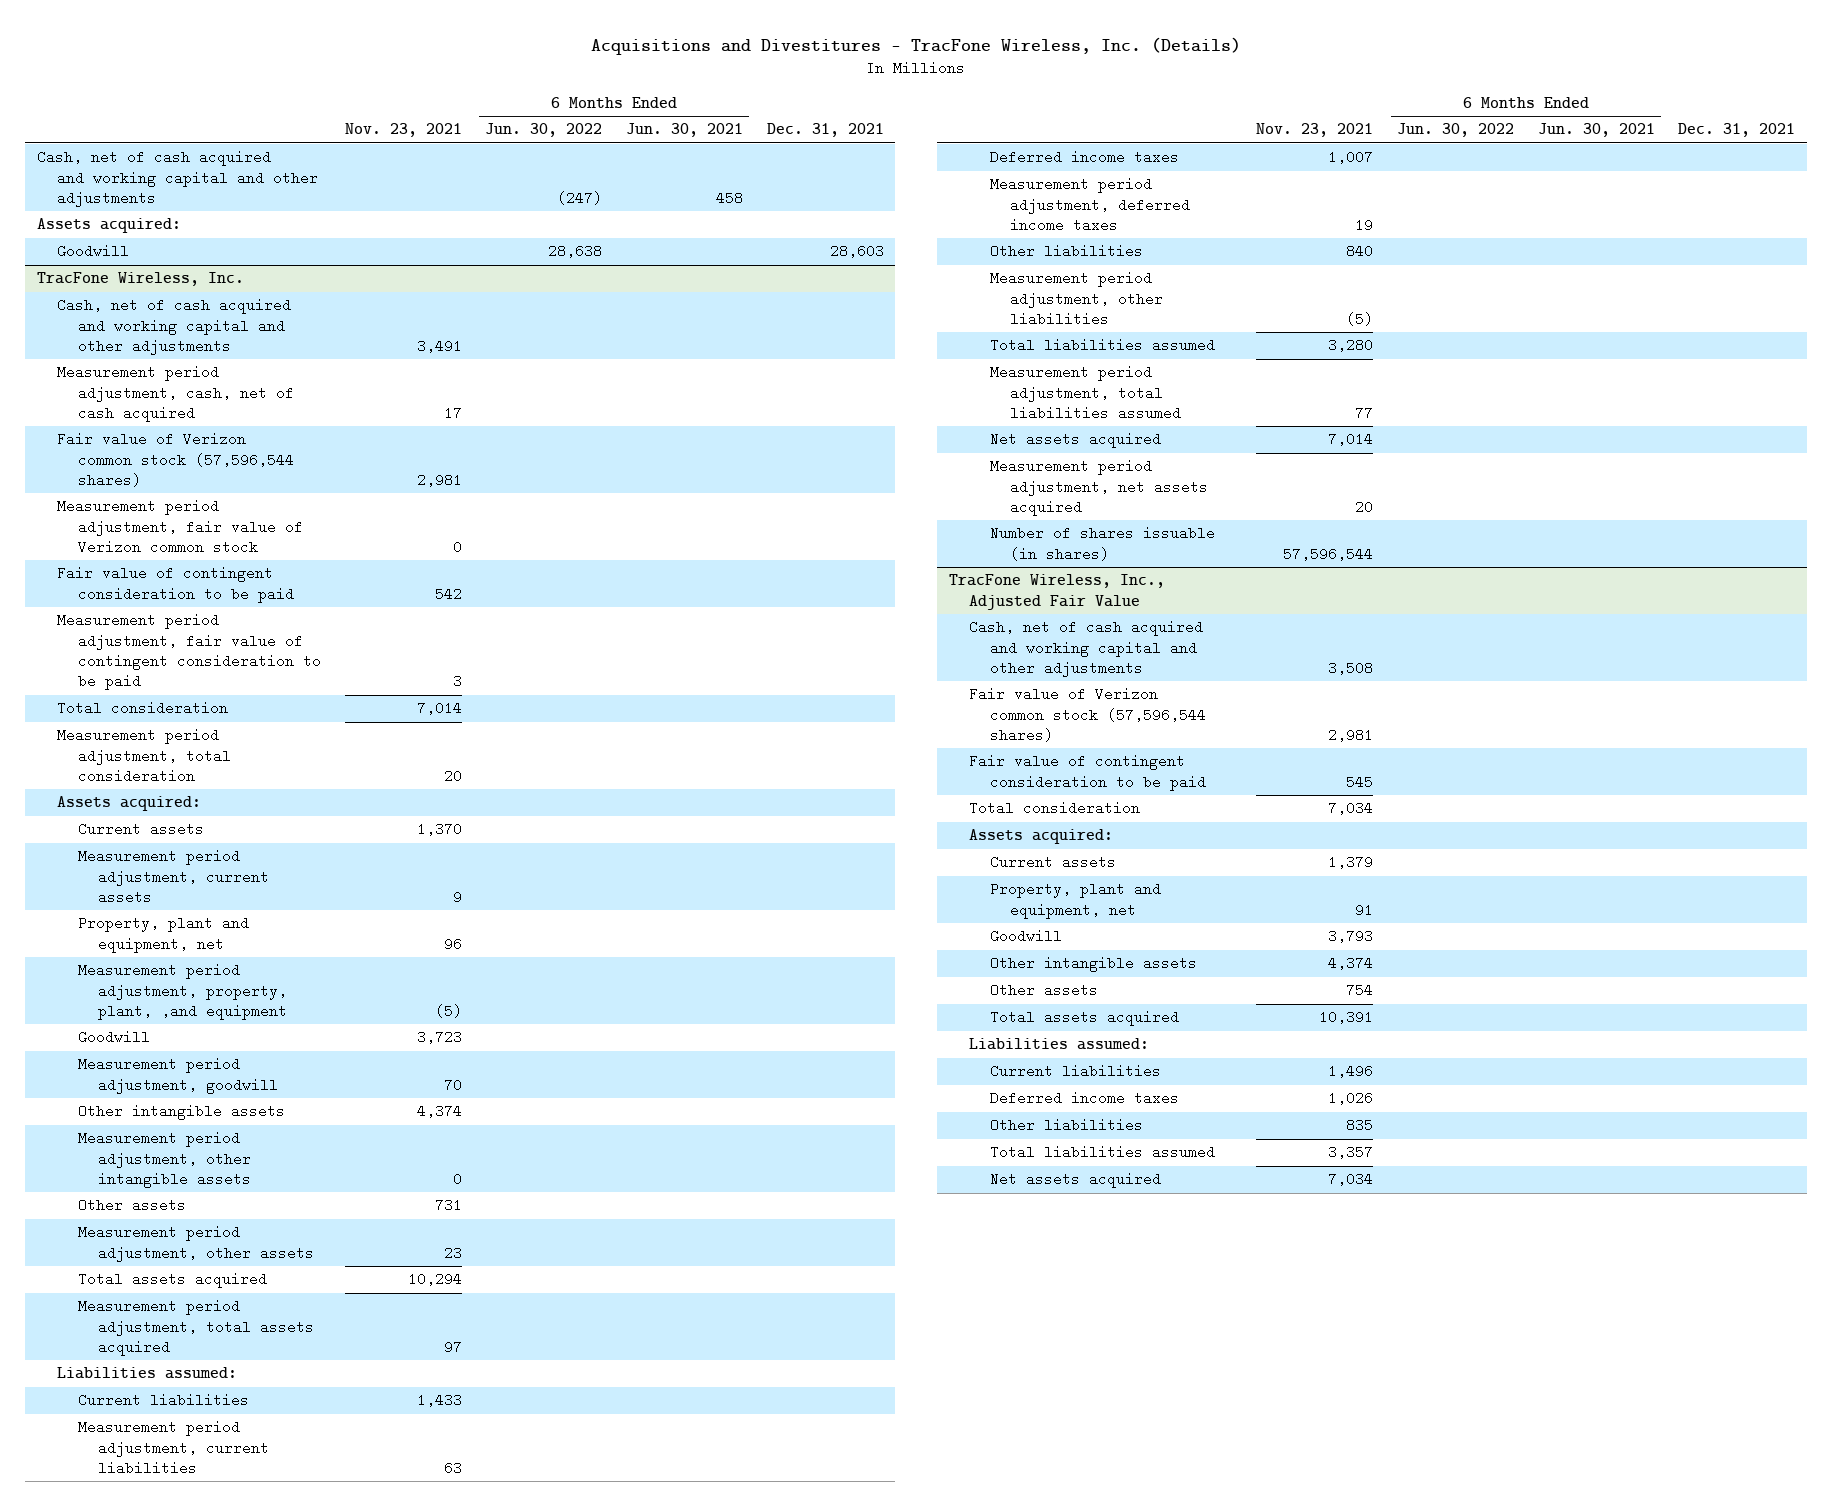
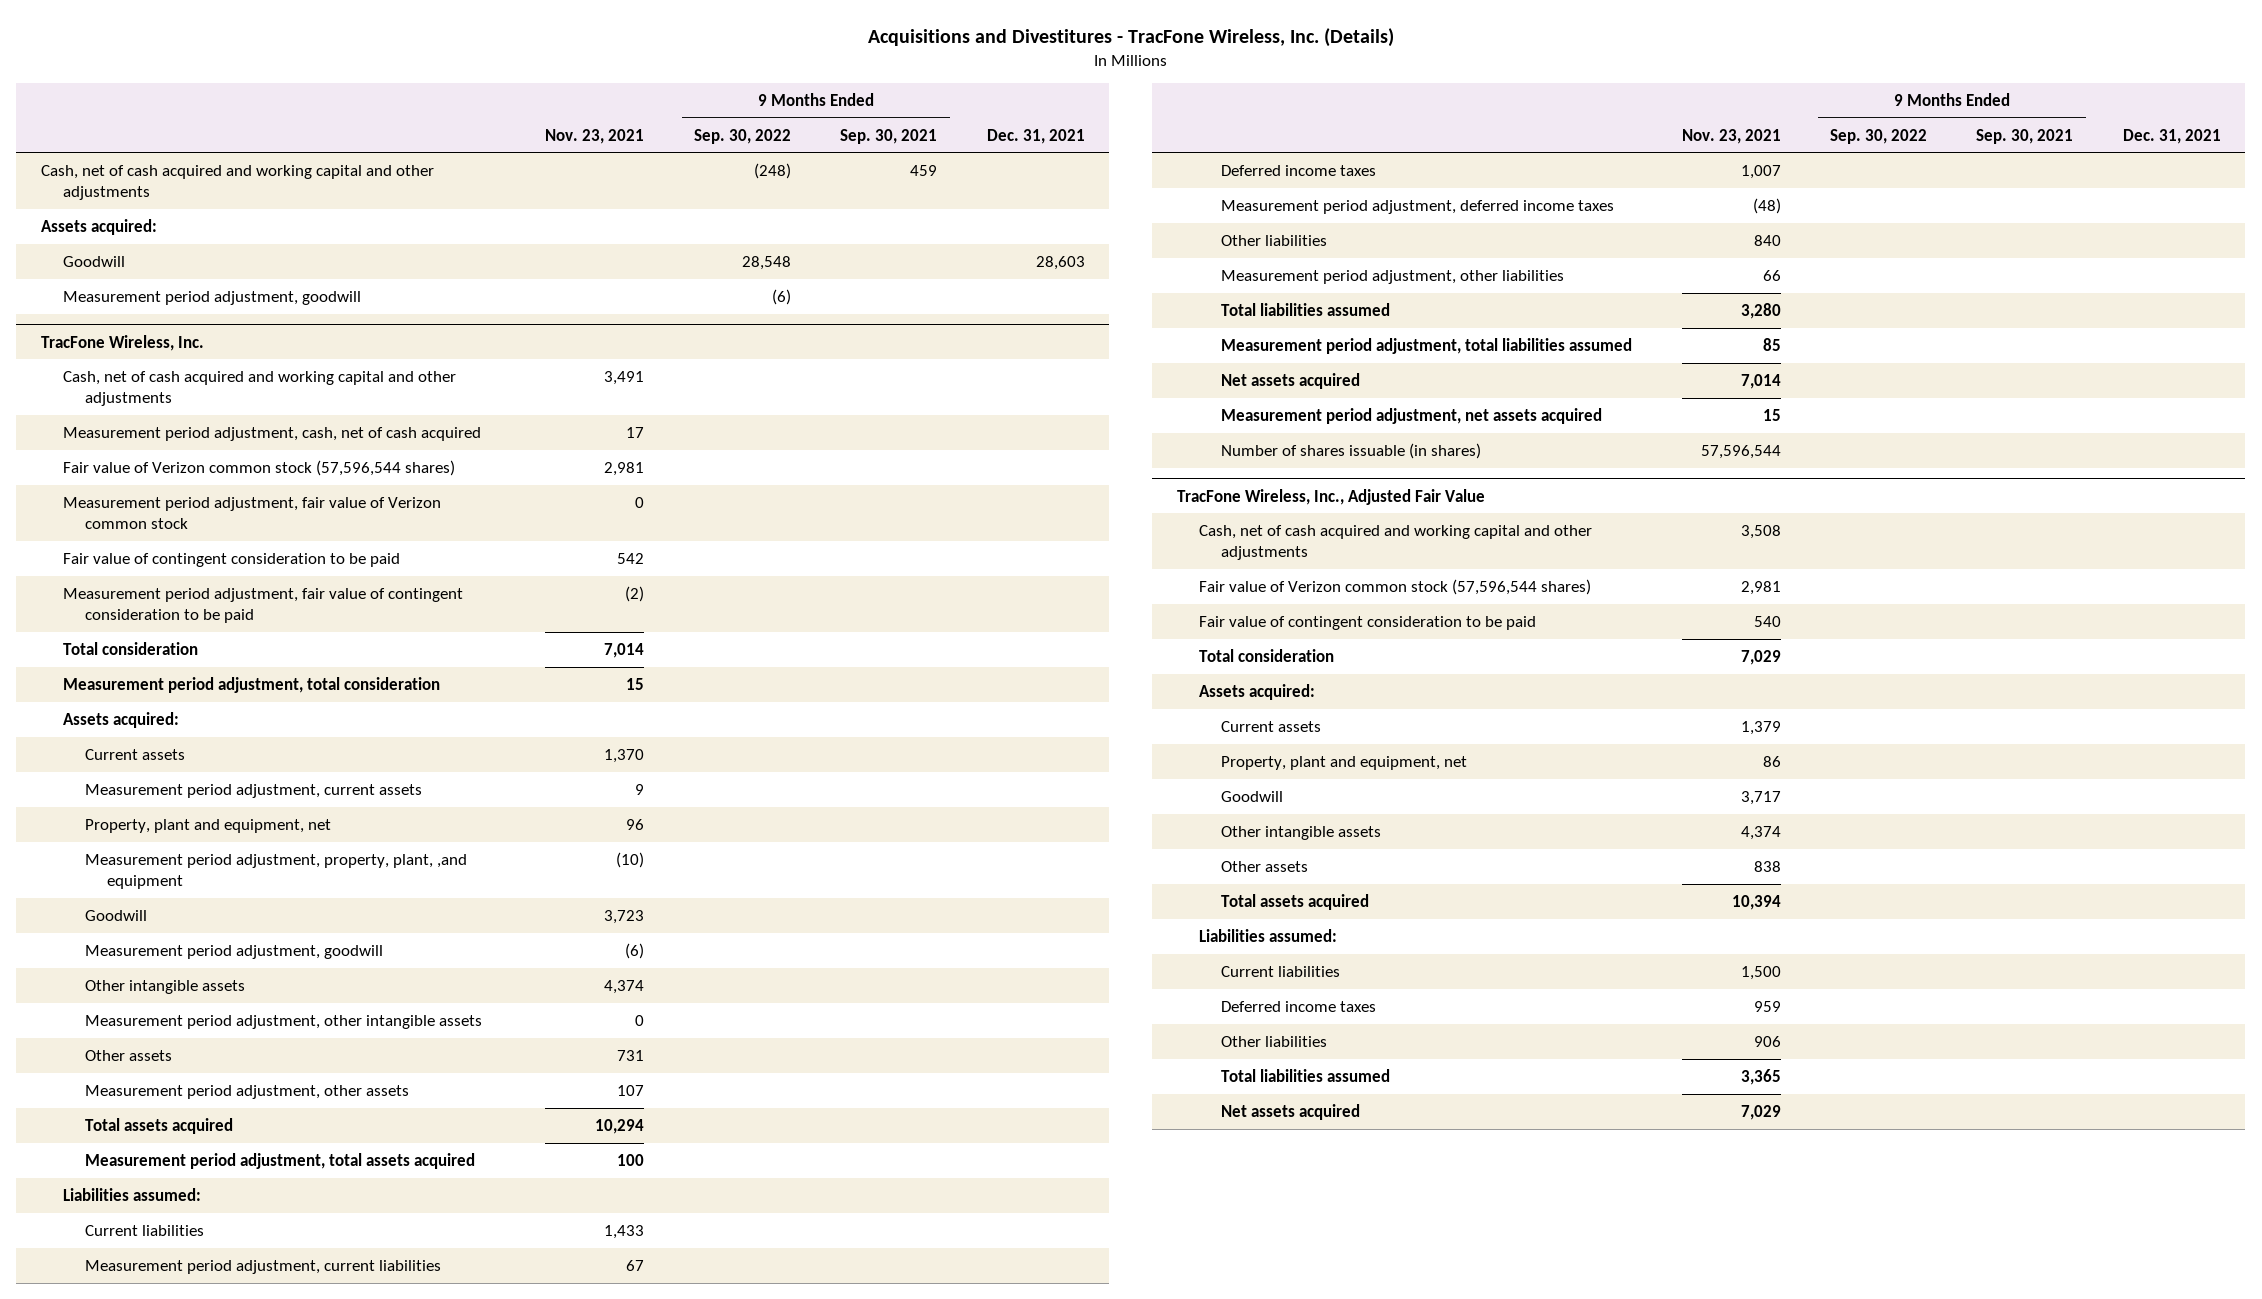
- | Nov. 23, 2021 | 6 Months Ended Jun. 30, 2022 | 6 Months Ended Jun. 30, 2021 | Dec. 31, 2021
+ | Nov. 23, 2021 | 9 Months Ended Sep. 30, 2022 | 9 Months Ended Sep. 30, 2021 | Dec. 31, 2021
+ Measurement period adjustment, goodwill | | (6) | |
@ TracFone Wireless, Inc.
- Measurement period adjustment, fair value of contingent consideration to be paid | 3 | | |
+ Measurement period adjustment, fair value of contingent consideration to be paid | (2) | | |
- Measurement period adjustment, total consideration | 20 | | |
+ Measurement period adjustment, total consideration | 15 | | |
- Measurement period adjustment, property, plant, ,and equipment | (5) | | |
+ Measurement period adjustment, property, plant, ,and equipment | (10) | | |
- Measurement period adjustment, goodwill | 70 | | |
+ Measurement period adjustment, goodwill | (6) | | |
- Measurement period adjustment, other assets | 23 | | |
+ Measurement period adjustment, other assets | 107 | | |
- Measurement period adjustment, total assets acquired | 97 | | |
+ Measurement period adjustment, total assets acquired | 100 | | |
- Measurement period adjustment, current liabilities | 63 | | |
+ Measurement period adjustment, current liabilities | 67 | | |
- Measurement period adjustment, deferred income taxes | 19 | | |
+ Measurement period adjustment, deferred income taxes | (48) | | |
- Measurement period adjustment, other liabilities | (5) | | |
+ Measurement period adjustment, other liabilities | 66 | | |
- Measurement period adjustment, total liabilities assumed | 77 | | |
+ Measurement period adjustment, total liabilities assumed | 85 | | |
- Measurement period adjustment, net assets acquired | 20 | | |
+ Measurement period adjustment, net assets acquired | 15 | | |
@ TracFone Wireless, Inc., Adjusted Fair Value
- Fair value of contingent consideration to be paid | 545 | | |
- Total consideration | 7,034 | | |
+ Fair value of contingent consideration to be paid | 540 | | |
+ Total consideration | 7,029 | | |
- Property, plant and equipment, net | 91 | | |
- Goodwill | 3,793 | | |
+ Property, plant and equipment, net | 86 | | |
+ Goodwill | 3,717 | | |
- Other assets | 754 | | |
- Total assets acquired | 10,391 | | |
+ Other assets | 838 | | |
+ Total assets acquired | 10,394 | | |
- Current liabilities | 1,496 | | |
- Deferred income taxes | 1,026 | | |
- Other liabilities | 835 | | |
- Total liabilities assumed | 3,357 | | |
- Net assets acquired | 7,034 | | |
+ Current liabilities | 1,500 | | |
+ Deferred income taxes | 959 | | |
+ Other liabilities | 906 | | |
+ Total liabilities assumed | 3,365 | | |
+ Net assets acquired | 7,029 | | |

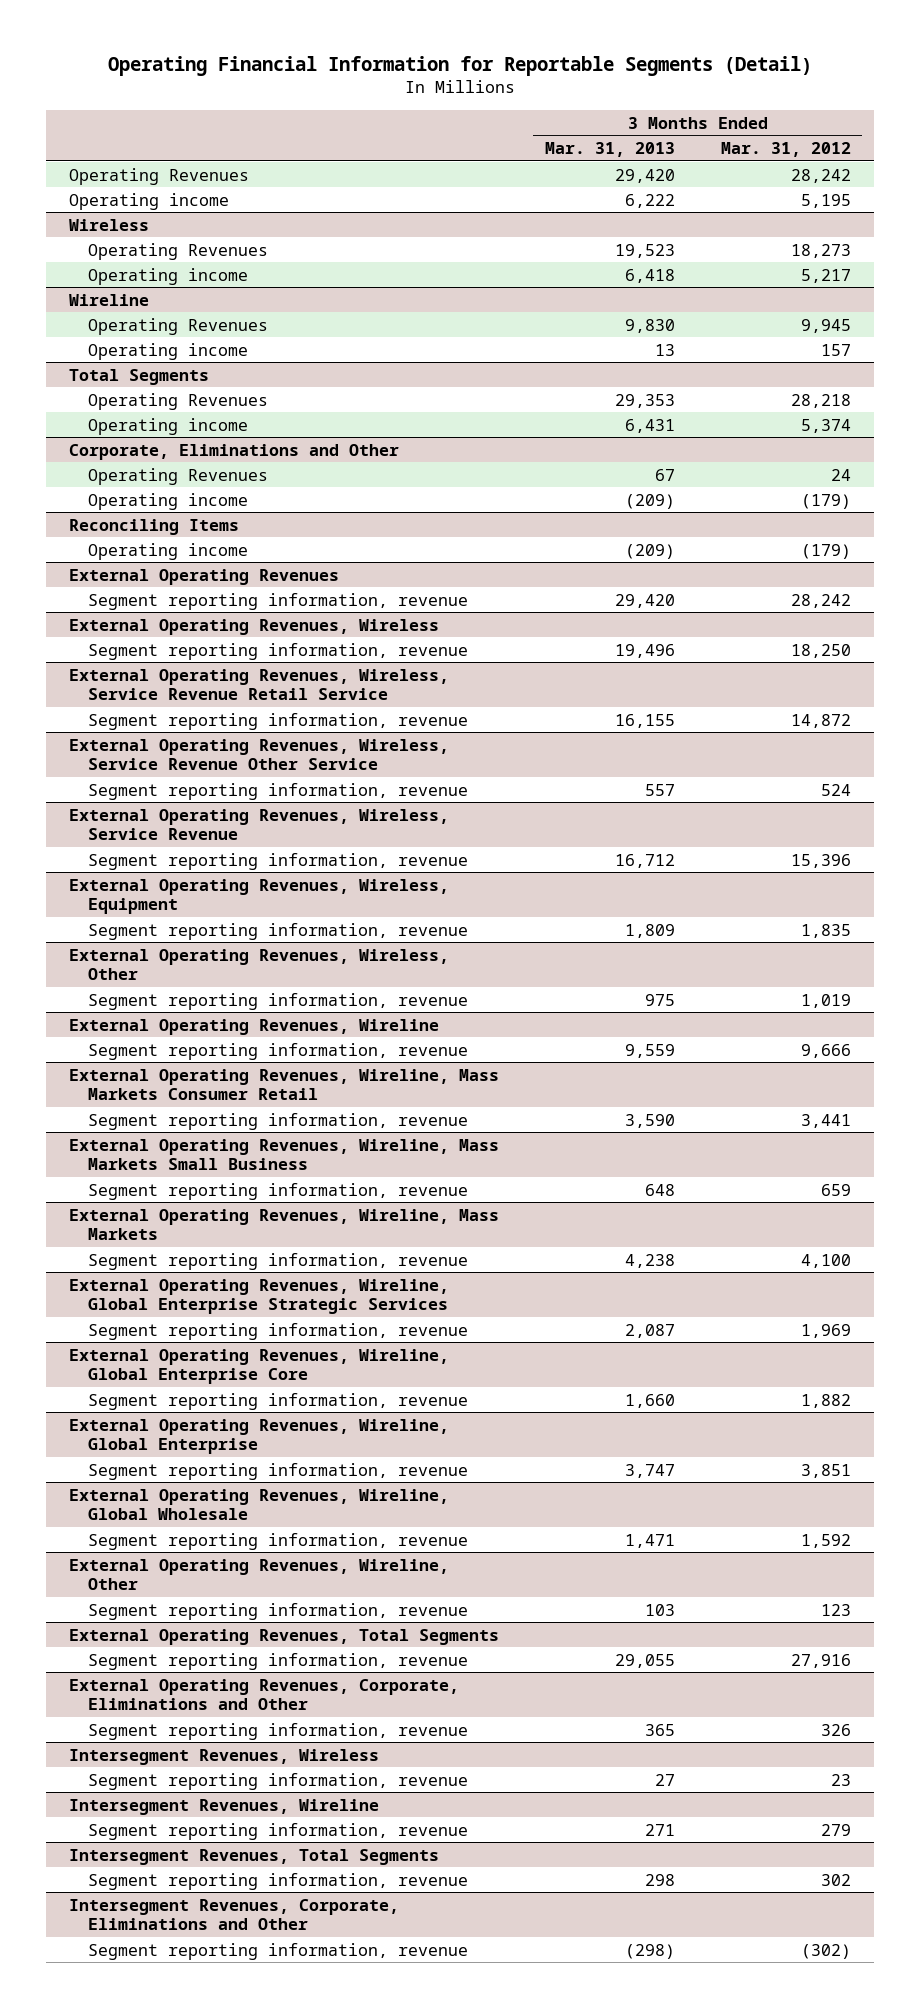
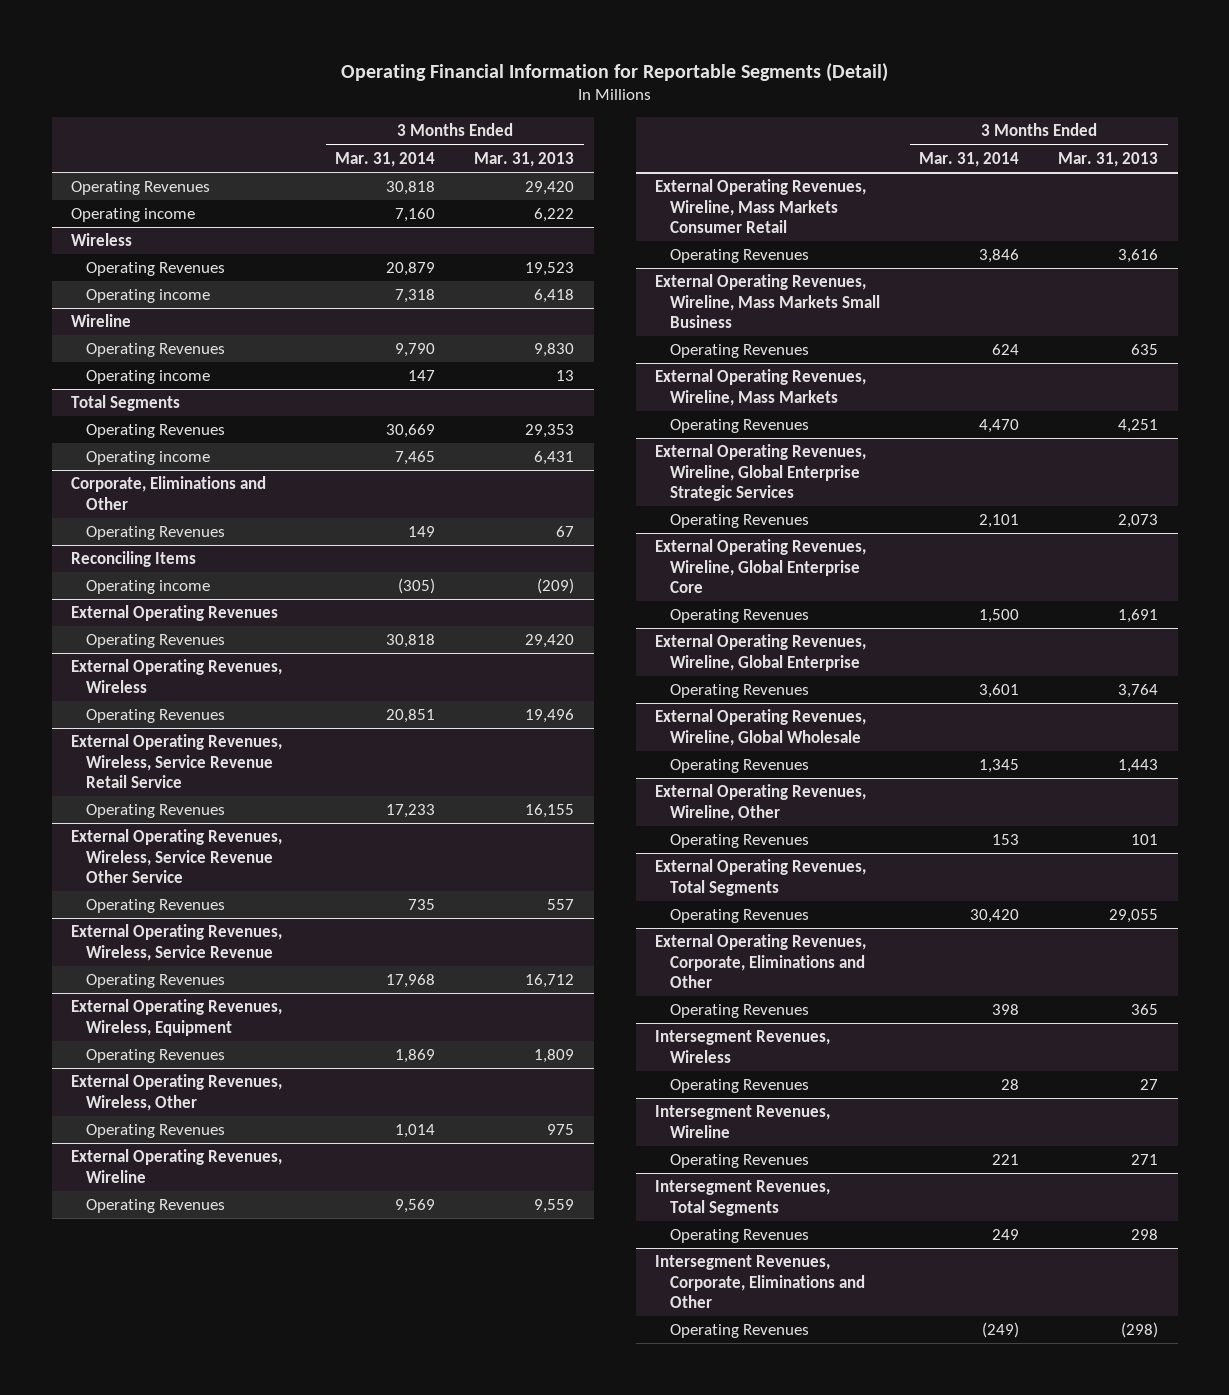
- | 3 Months Ended Mar. 31, 2013 | 3 Months Ended Mar. 31, 2012
+ | 3 Months Ended Mar. 31, 2014 | 3 Months Ended Mar. 31, 2013
@ Corporate, Eliminations and Other
- Operating income | (209) | (179)
@ External Operating Revenues
- Segment reporting information, revenue | 29,420 | 28,242
+ Operating Revenues | 30,818 | 29,420
@ External Operating Revenues, Wireless
- Segment reporting information, revenue | 19,496 | 18,250
+ Operating Revenues | 20,851 | 19,496
@ External Operating Revenues, Wireless, Service Revenue Retail Service
- Segment reporting information, revenue | 16,155 | 14,872
+ Operating Revenues | 17,233 | 16,155
@ External Operating Revenues, Wireless, Service Revenue Other Service
- Segment reporting information, revenue | 557 | 524
+ Operating Revenues | 735 | 557
@ External Operating Revenues, Wireless, Service Revenue
- Segment reporting information, revenue | 16,712 | 15,396
+ Operating Revenues | 17,968 | 16,712
@ External Operating Revenues, Wireless, Equipment
- Segment reporting information, revenue | 1,809 | 1,835
+ Operating Revenues | 1,869 | 1,809
@ External Operating Revenues, Wireless, Other
- Segment reporting information, revenue | 975 | 1,019
+ Operating Revenues | 1,014 | 975
@ External Operating Revenues, Wireline
- Segment reporting information, revenue | 9,559 | 9,666
+ Operating Revenues | 9,569 | 9,559
@ External Operating Revenues, Wireline, Mass Markets Consumer Retail
- Segment reporting information, revenue | 3,590 | 3,441
+ Operating Revenues | 3,846 | 3,616
@ External Operating Revenues, Wireline, Mass Markets Small Business
- Segment reporting information, revenue | 648 | 659
+ Operating Revenues | 624 | 635
@ External Operating Revenues, Wireline, Mass Markets
- Segment reporting information, revenue | 4,238 | 4,100
+ Operating Revenues | 4,470 | 4,251
@ External Operating Revenues, Wireline, Global Enterprise Strategic Services
- Segment reporting information, revenue | 2,087 | 1,969
+ Operating Revenues | 2,101 | 2,073
@ External Operating Revenues, Wireline, Global Enterprise Core
- Segment reporting information, revenue | 1,660 | 1,882
+ Operating Revenues | 1,500 | 1,691
@ External Operating Revenues, Wireline, Global Enterprise
- Segment reporting information, revenue | 3,747 | 3,851
+ Operating Revenues | 3,601 | 3,764
@ External Operating Revenues, Wireline, Global Wholesale
- Segment reporting information, revenue | 1,471 | 1,592
+ Operating Revenues | 1,345 | 1,443
@ External Operating Revenues, Wireline, Other
- Segment reporting information, revenue | 103 | 123
+ Operating Revenues | 153 | 101
@ External Operating Revenues, Total Segments
- Segment reporting information, revenue | 29,055 | 27,916
+ Operating Revenues | 30,420 | 29,055
@ External Operating Revenues, Corporate, Eliminations and Other
- Segment reporting information, revenue | 365 | 326
+ Operating Revenues | 398 | 365
@ Intersegment Revenues, Wireless
- Segment reporting information, revenue | 27 | 23
+ Operating Revenues | 28 | 27
@ Intersegment Revenues, Wireline
- Segment reporting information, revenue | 271 | 279
+ Operating Revenues | 221 | 271
@ Intersegment Revenues, Total Segments
- Segment reporting information, revenue | 298 | 302
+ Operating Revenues | 249 | 298
@ Intersegment Revenues, Corporate, Eliminations and Other
- Segment reporting information, revenue | (298) | (302)
+ Operating Revenues | (249) | (298)

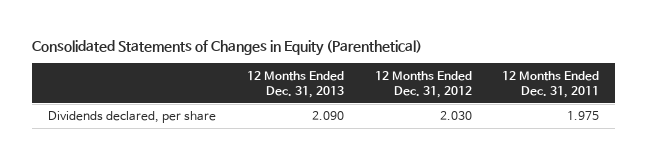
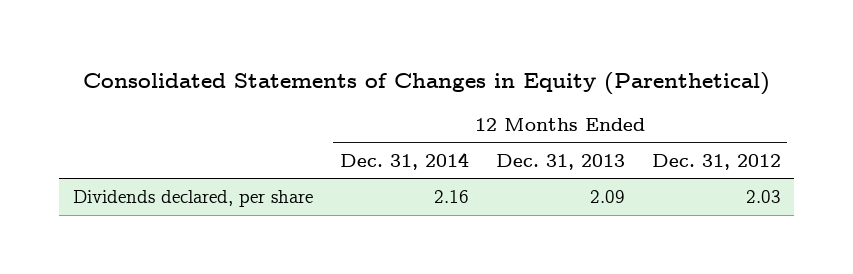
- | 12 Months Ended Dec. 31, 2013 | 12 Months Ended Dec. 31, 2012 | 12 Months Ended Dec. 31, 2011
+ | 12 Months Ended Dec. 31, 2014 | 12 Months Ended Dec. 31, 2013 | 12 Months Ended Dec. 31, 2012
- Dividends declared, per share | 2.090 | 2.030 | 1.975
+ Dividends declared, per share | 2.16 | 2.09 | 2.03

